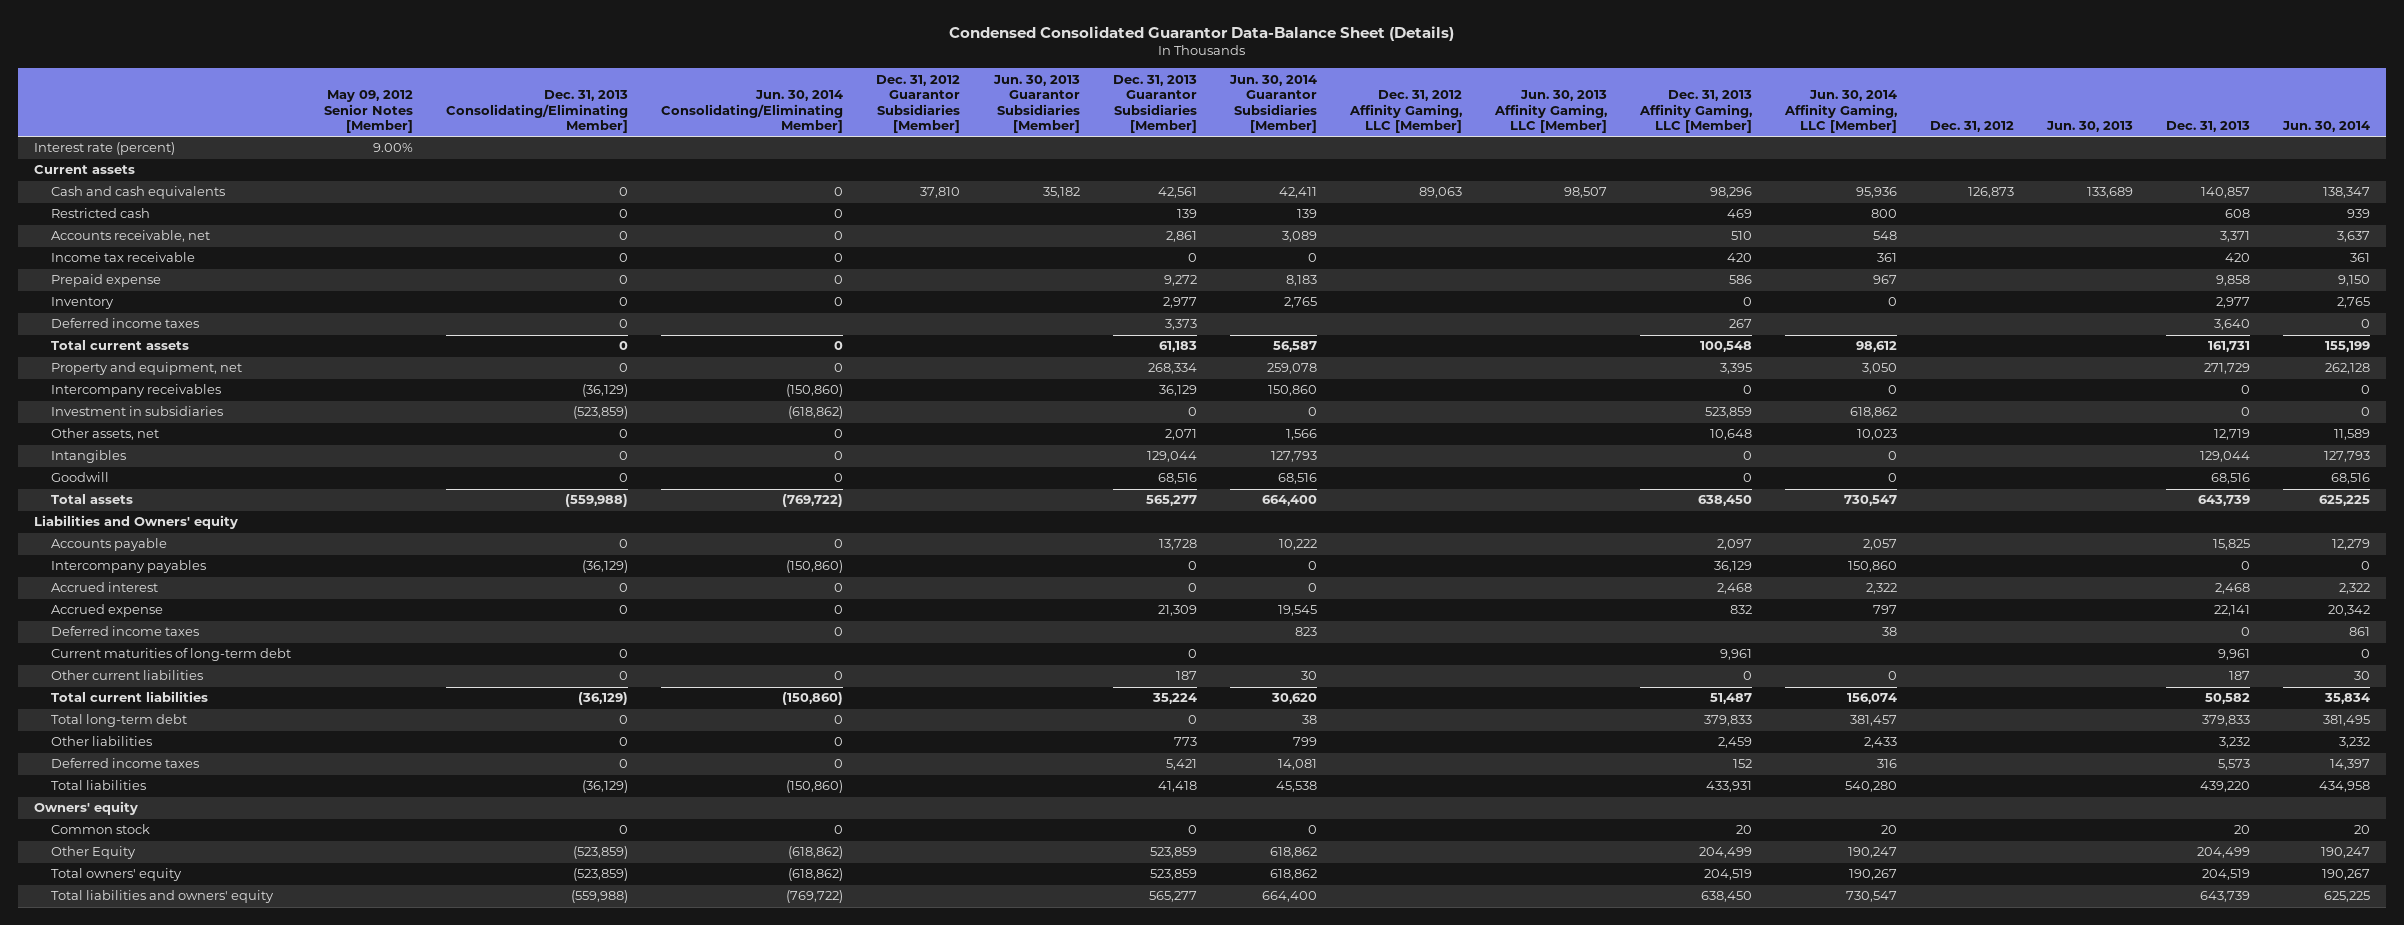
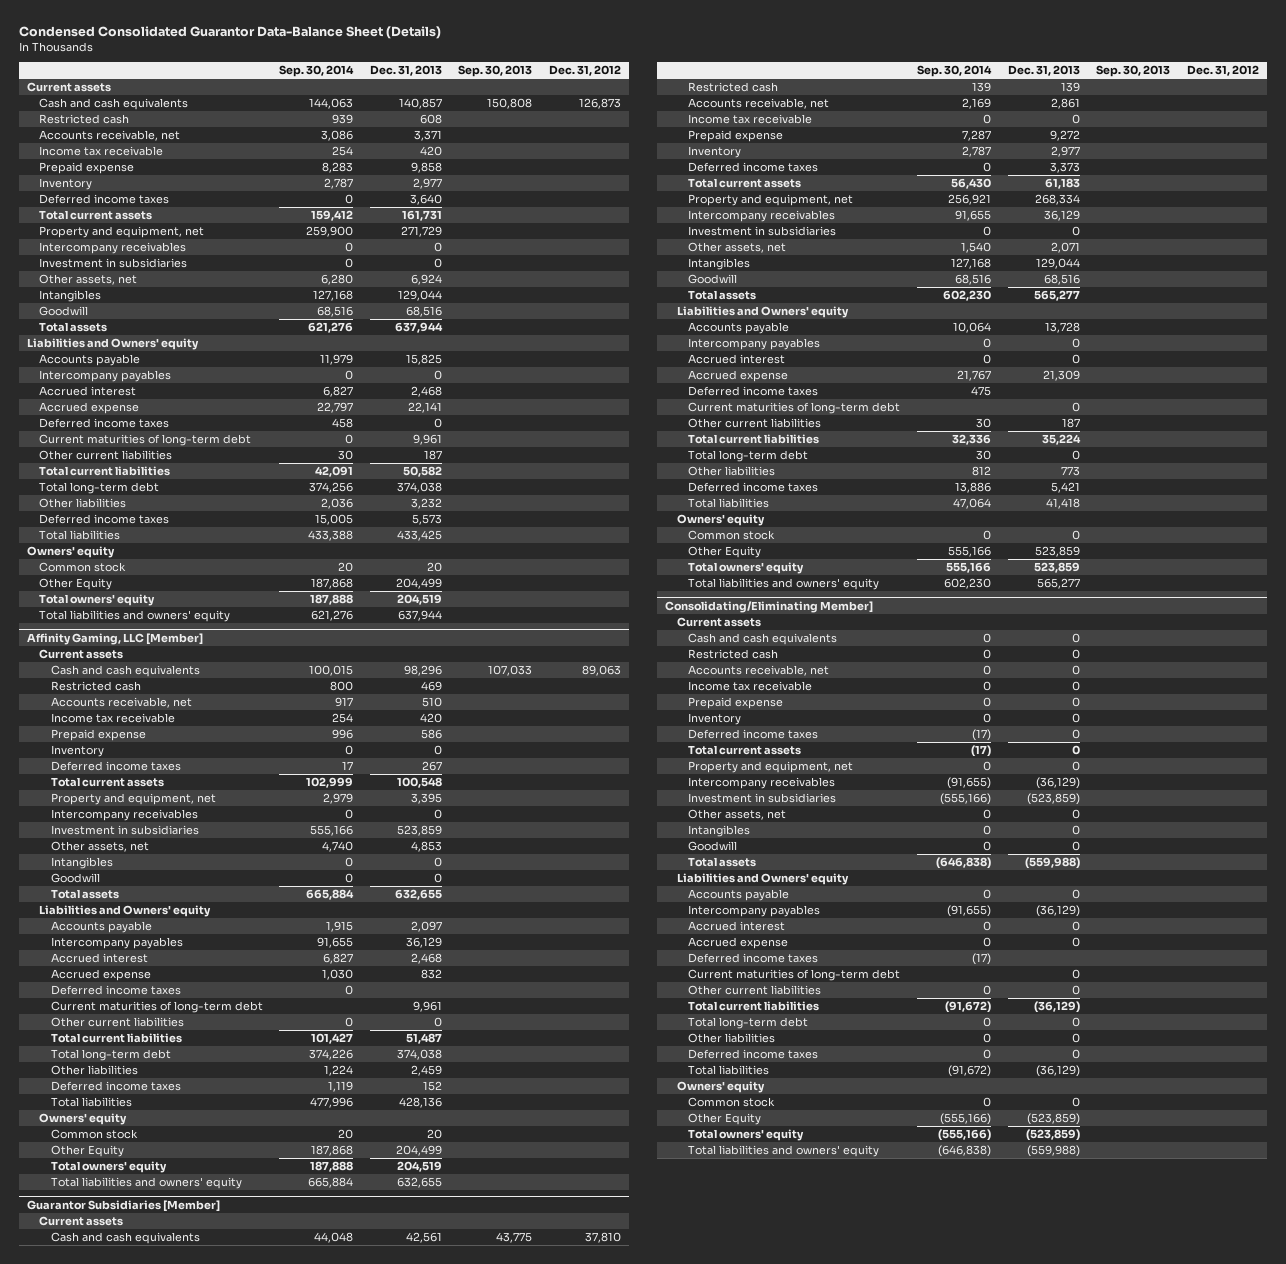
- | May 09, 2012 Senior Notes [Member] | Dec. 31, 2013 Consolidating/Eliminating Member] | Jun. 30, 2014 Consolidating/Eliminating Member] | Dec. 31, 2012 Guarantor Subsidiaries [Member] | Jun. 30, 2013 Guarantor Subsidiaries [Member] | Dec. 31, 2013 Guarantor Subsidiaries [Member] | Jun. 30, 2014 Guarantor Subsidiaries [Member] | Dec. 31, 2012 Affinity Gaming, LLC [Member] | Jun. 30, 2013 Affinity Gaming, LLC [Member] | Dec. 31, 2013 Affinity Gaming, LLC [Member] | Jun. 30, 2014 Affinity Gaming, LLC [Member] | Dec. 31, 2012 | Jun. 30, 2013 | Dec. 31, 2013 | Jun. 30, 2014
+ | Sep. 30, 2014 | Dec. 31, 2013 | Sep. 30, 2013 | Dec. 31, 2012
- Interest rate (percent) | 9.00% | | | | | | | | | | | | | |
- Other assets, net | | 0 | 0 | | | 2,071 | 1,566 | | | 10,648 | 10,023 | | | 12,719 | 11,589
+ Other assets, net | 6,280 | 6,924 | |
- Total assets | | (559,988) | (769,722) | | | 565,277 | 664,400 | | | 638,450 | 730,547 | | | 643,739 | 625,225
+ Total assets | 621,276 | 637,944 | |
- Total long-term debt | | 0 | 0 | | | 0 | 38 | | | 379,833 | 381,457 | | | 379,833 | 381,495
+ Total long-term debt | 374,256 | 374,038 | |
- Total liabilities | | (36,129) | (150,860) | | | 41,418 | 45,538 | | | 433,931 | 540,280 | | | 439,220 | 434,958
+ Total liabilities | 433,388 | 433,425 | |
- Total liabilities and owners' equity | | (559,988) | (769,722) | | | 565,277 | 664,400 | | | 638,450 | 730,547 | | | 643,739 | 625,225
+ Total liabilities and owners' equity | 621,276 | 637,944 | |
+ Affinity Gaming, LLC [Member]
+ Current assets
+ Cash and cash equivalents | 100,015 | 98,296 | 107,033 | 89,063
+ Restricted cash | 800 | 469 | |
+ Accounts receivable, net | 917 | 510 | |
+ Income tax receivable | 254 | 420 | |
+ Prepaid expense | 996 | 586 | |
+ Inventory | 0 | 0 | |
+ Deferred income taxes | 17 | 267 | |
+ Total current assets | 102,999 | 100,548 | |
+ Property and equipment, net | 2,979 | 3,395 | |
+ Intercompany receivables | 0 | 0 | |
+ Investment in subsidiaries | 555,166 | 523,859 | |
+ Other assets, net | 4,740 | 4,853 | |
+ Intangibles | 0 | 0 | |
+ Goodwill | 0 | 0 | |
+ Total assets | 665,884 | 632,655 | |
+ Liabilities and Owners' equity
+ Accounts payable | 1,915 | 2,097 | |
+ Intercompany payables | 91,655 | 36,129 | |
+ Accrued interest | 6,827 | 2,468 | |
+ Accrued expense | 1,030 | 832 | |
+ Deferred income taxes | 0 | | |
+ Current maturities of long-term debt | | 9,961 | |
+ Other current liabilities | 0 | 0 | |
+ Total current liabilities | 101,427 | 51,487 | |
+ Total long-term debt | 374,226 | 374,038 | |
+ Other liabilities | 1,224 | 2,459 | |
+ Deferred income taxes | 1,119 | 152 | |
+ Total liabilities | 477,996 | 428,136 | |
+ Owners' equity
+ Common stock | 20 | 20 | |
+ Other Equity | 187,868 | 204,499 | |
+ Total owners' equity | 187,888 | 204,519 | |
+ Total liabilities and owners' equity | 665,884 | 632,655 | |
+ Guarantor Subsidiaries [Member]
+ Current assets
+ Cash and cash equivalents | 44,048 | 42,561 | 43,775 | 37,810
+ Restricted cash | 139 | 139 | |
+ Accounts receivable, net | 2,169 | 2,861 | |
+ Income tax receivable | 0 | 0 | |
+ Prepaid expense | 7,287 | 9,272 | |
+ Inventory | 2,787 | 2,977 | |
+ Deferred income taxes | 0 | 3,373 | |
+ Total current assets | 56,430 | 61,183 | |
+ Property and equipment, net | 256,921 | 268,334 | |
+ Intercompany receivables | 91,655 | 36,129 | |
+ Investment in subsidiaries | 0 | 0 | |
+ Other assets, net | 1,540 | 2,071 | |
+ Intangibles | 127,168 | 129,044 | |
+ Goodwill | 68,516 | 68,516 | |
+ Total assets | 602,230 | 565,277 | |
+ Liabilities and Owners' equity
+ Accounts payable | 10,064 | 13,728 | |
+ Intercompany payables | 0 | 0 | |
+ Accrued interest | 0 | 0 | |
+ Accrued expense | 21,767 | 21,309 | |
+ Deferred income taxes | 475 | | |
+ Current maturities of long-term debt | | 0 | |
+ Other current liabilities | 30 | 187 | |
+ Total current liabilities | 32,336 | 35,224 | |
+ Total long-term debt | 30 | 0 | |
+ Other liabilities | 812 | 773 | |
+ Deferred income taxes | 13,886 | 5,421 | |
+ Total liabilities | 47,064 | 41,418 | |
+ Owners' equity
+ Common stock | 0 | 0 | |
+ Other Equity | 555,166 | 523,859 | |
+ Total owners' equity | 555,166 | 523,859 | |
+ Total liabilities and owners' equity | 602,230 | 565,277 | |
+ Consolidating/Eliminating Member]
+ Current assets
+ Cash and cash equivalents | 0 | 0 | |
+ Restricted cash | 0 | 0 | |
+ Accounts receivable, net | 0 | 0 | |
+ Income tax receivable | 0 | 0 | |
+ Prepaid expense | 0 | 0 | |
+ Inventory | 0 | 0 | |
+ Deferred income taxes | (17) | 0 | |
+ Total current assets | (17) | 0 | |
+ Property and equipment, net | 0 | 0 | |
+ Intercompany receivables | (91,655) | (36,129) | |
+ Investment in subsidiaries | (555,166) | (523,859) | |
+ Other assets, net | 0 | 0 | |
+ Intangibles | 0 | 0 | |
+ Goodwill | 0 | 0 | |
+ Total assets | (646,838) | (559,988) | |
+ Liabilities and Owners' equity
+ Accounts payable | 0 | 0 | |
+ Intercompany payables | (91,655) | (36,129) | |
+ Accrued interest | 0 | 0 | |
+ Accrued expense | 0 | 0 | |
+ Deferred income taxes | (17) | | |
+ Current maturities of long-term debt | | 0 | |
+ Other current liabilities | 0 | 0 | |
+ Total current liabilities | (91,672) | (36,129) | |
+ Total long-term debt | 0 | 0 | |
+ Other liabilities | 0 | 0 | |
+ Deferred income taxes | 0 | 0 | |
+ Total liabilities | (91,672) | (36,129) | |
+ Owners' equity
+ Common stock | 0 | 0 | |
+ Other Equity | (555,166) | (523,859) | |
+ Total owners' equity | (555,166) | (523,859) | |
+ Total liabilities and owners' equity | (646,838) | (559,988) | |

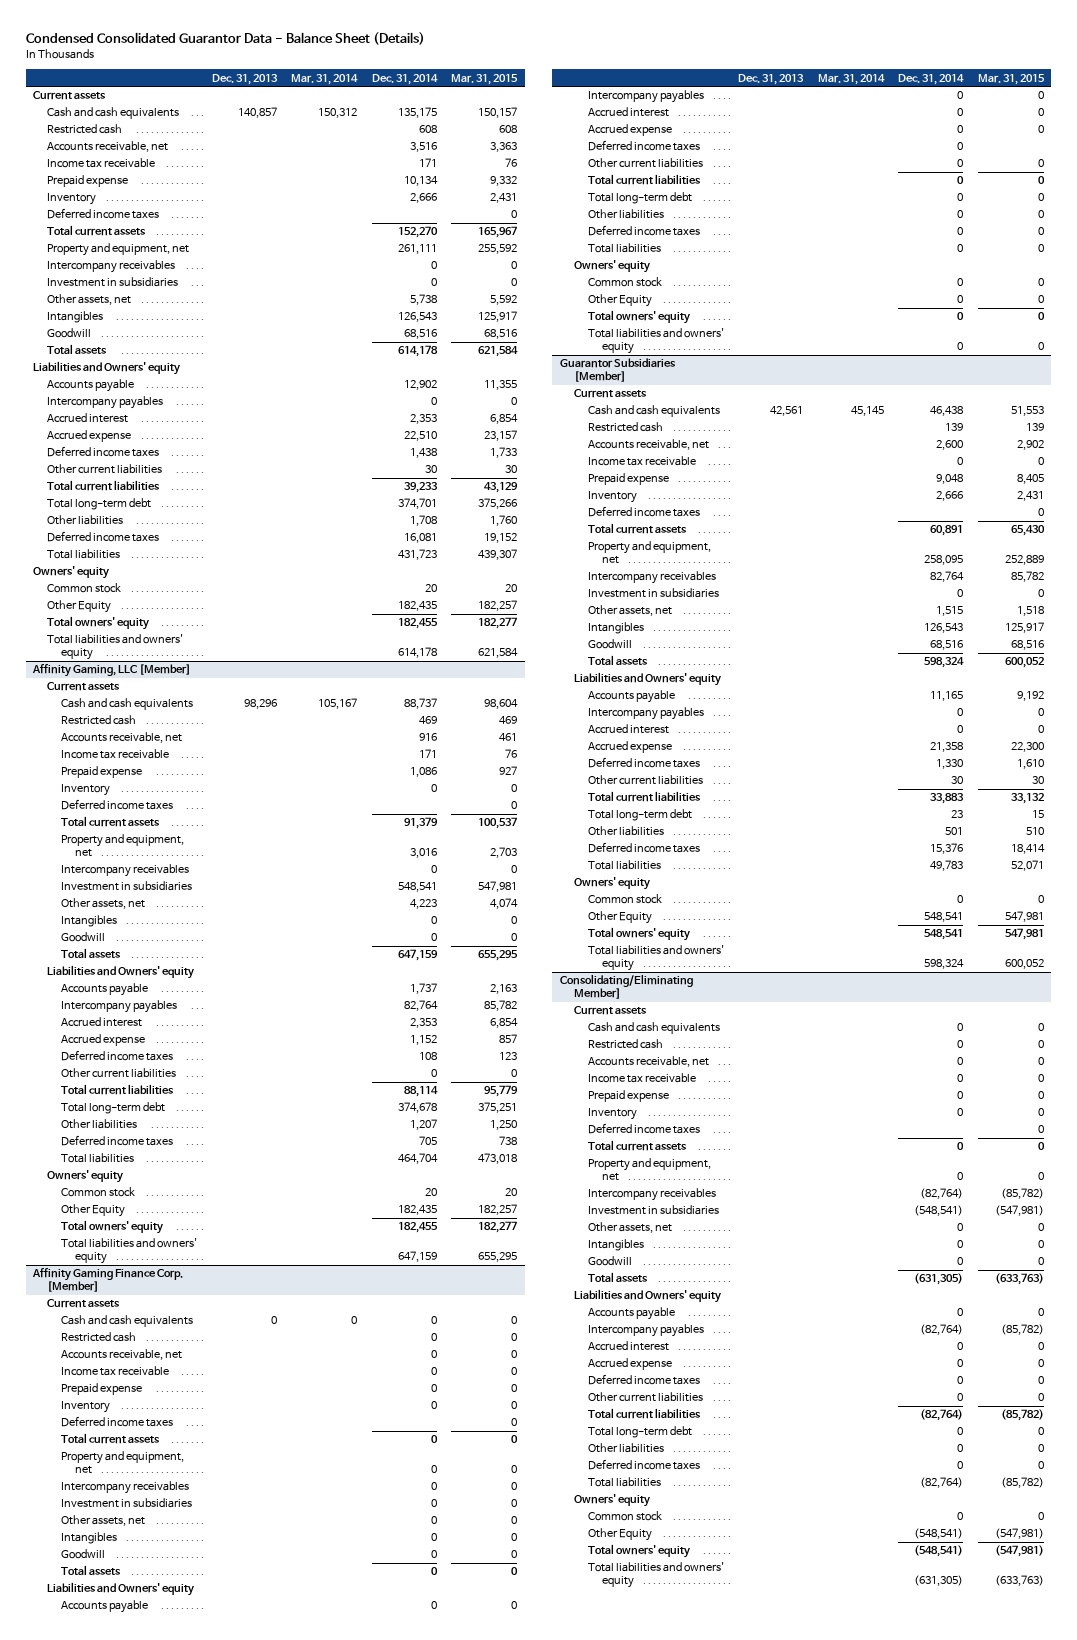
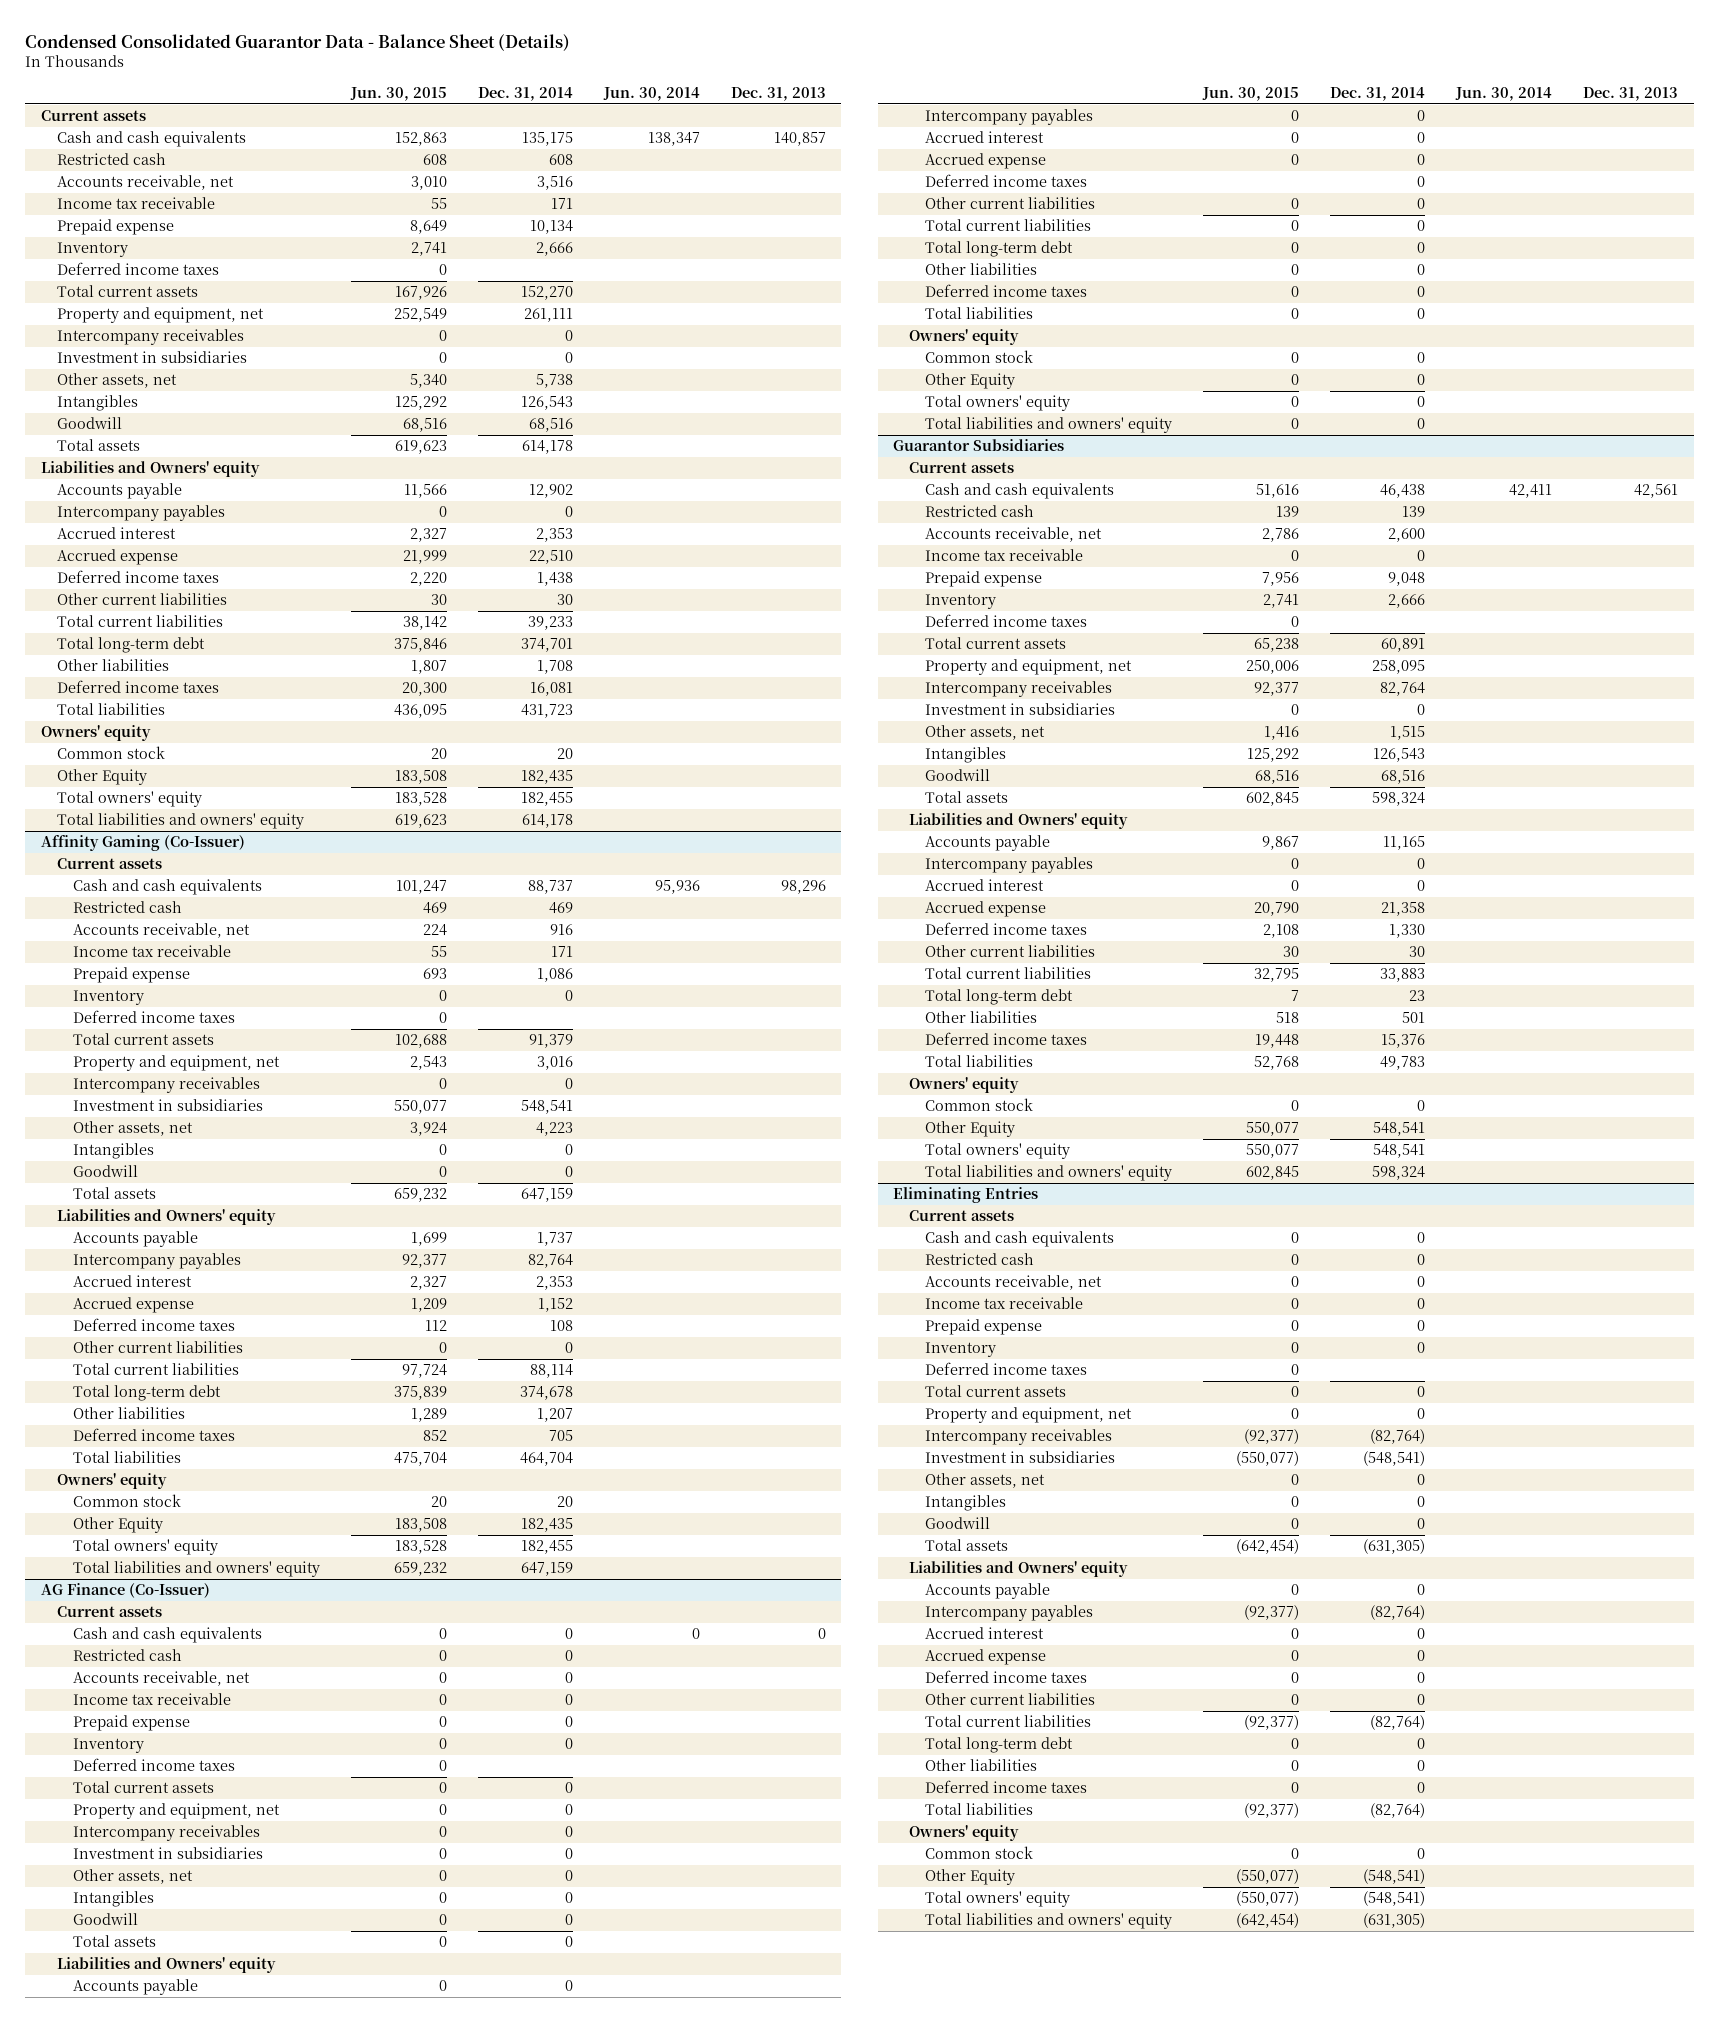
- | Dec. 31, 2013 | Mar. 31, 2014 | Dec. 31, 2014 | Mar. 31, 2015
+ | Jun. 30, 2015 | Dec. 31, 2014 | Jun. 30, 2014 | Dec. 31, 2013
- Affinity Gaming, LLC [Member]
+ Affinity Gaming (Co-Issuer)
- Affinity Gaming Finance Corp. [Member]
+ AG Finance (Co-Issuer)
- Guarantor Subsidiaries [Member]
+ Guarantor Subsidiaries
- Consolidating/Eliminating Member]
+ Eliminating Entries

